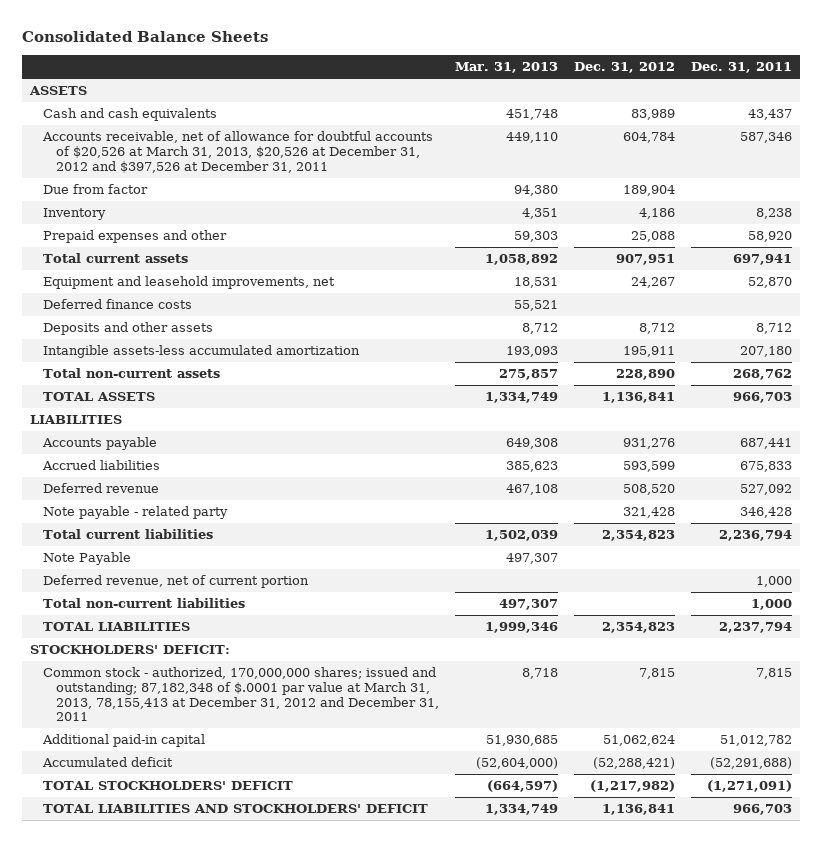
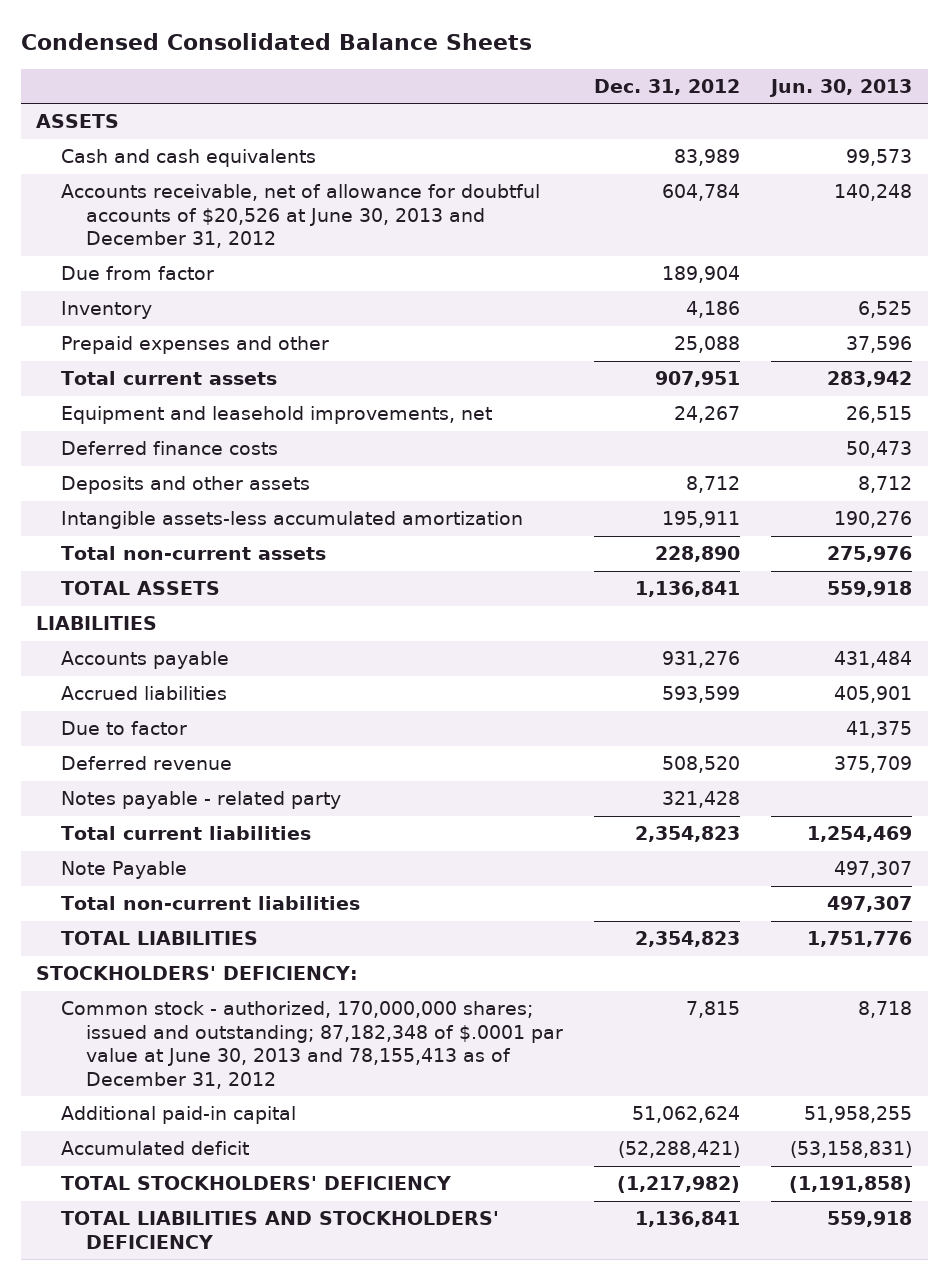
- Consolidated Balance Sheets
+ Condensed Consolidated Balance Sheets
- | Mar. 31, 2013 | Dec. 31, 2012 | Dec. 31, 2011
+ | Dec. 31, 2012 | Jun. 30, 2013
- Accounts receivable, net of allowance for doubtful accounts of $20,526 at March 31, 2013, $20,526 at December 31, 2012 and $397,526 at December 31, 2011 | 449,110 | 604,784 | 587,346
+ Accounts receivable, net of allowance for doubtful accounts of $20,526 at June 30, 2013 and December 31, 2012 | 604,784 | 140,248
+ Due to factor | | 41,375
- Note payable - related party | | 321,428 | 346,428
+ Notes payable - related party | 321,428 |
- Deferred revenue, net of current portion | | | 1,000
- STOCKHOLDERS' DEFICIT:
- Common stock - authorized, 170,000,000 shares; issued and outstanding; 87,182,348 of $.0001 par value at March 31, 2013, 78,155,413 at December 31, 2012 and December 31, 2011 | 8,718 | 7,815 | 7,815
+ STOCKHOLDERS' DEFICIENCY:
+ Common stock - authorized, 170,000,000 shares; issued and outstanding; 87,182,348 of $.0001 par value at June 30, 2013 and 78,155,413 as of December 31, 2012 | 7,815 | 8,718
- TOTAL STOCKHOLDERS' DEFICIT | (664,597) | (1,217,982) | (1,271,091)
- TOTAL LIABILITIES AND STOCKHOLDERS' DEFICIT | 1,334,749 | 1,136,841 | 966,703
+ TOTAL STOCKHOLDERS' DEFICIENCY | (1,217,982) | (1,191,858)
+ TOTAL LIABILITIES AND STOCKHOLDERS' DEFICIENCY | 1,136,841 | 559,918

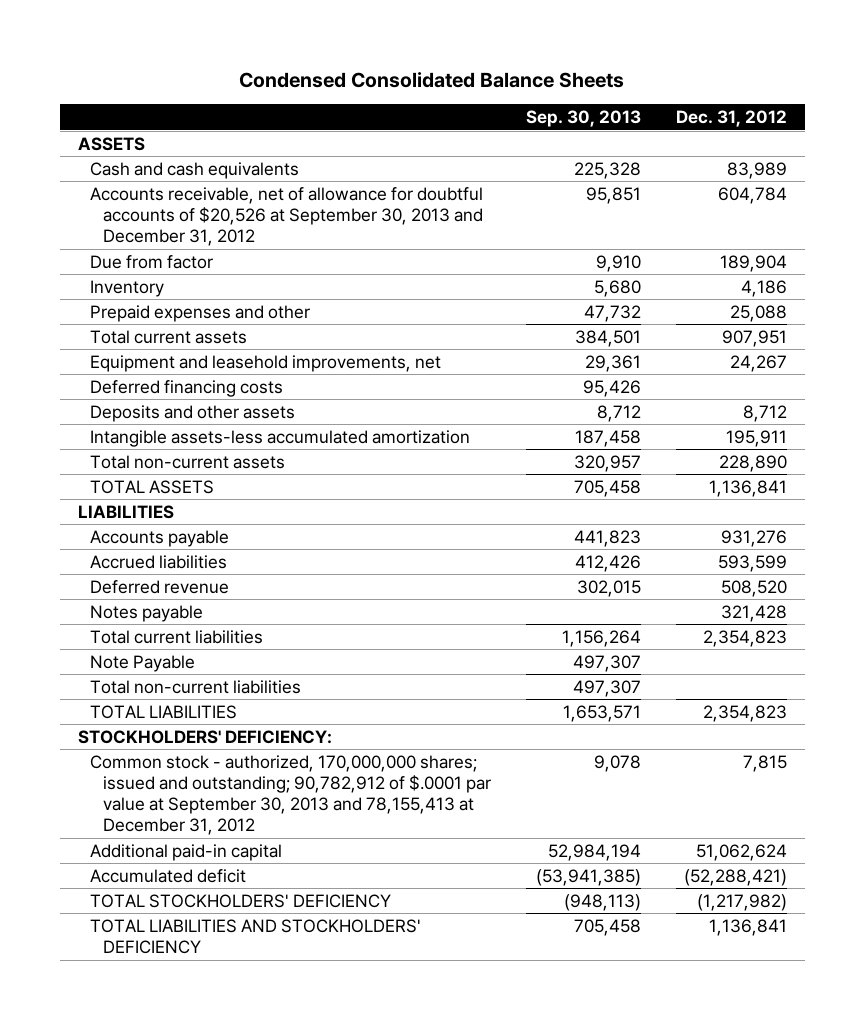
- | Dec. 31, 2012 | Jun. 30, 2013
+ | Sep. 30, 2013 | Dec. 31, 2012
- Accounts receivable, net of allowance for doubtful accounts of $20,526 at June 30, 2013 and December 31, 2012 | 604,784 | 140,248
+ Accounts receivable, net of allowance for doubtful accounts of $20,526 at September 30, 2013 and December 31, 2012 | 95,851 | 604,784
- Deferred finance costs | | 50,473
+ Deferred financing costs | 95,426 |
- Due to factor | | 41,375
- Notes payable - related party | 321,428 |
+ Notes payable | | 321,428
- Common stock - authorized, 170,000,000 shares; issued and outstanding; 87,182,348 of $.0001 par value at June 30, 2013 and 78,155,413 as of December 31, 2012 | 7,815 | 8,718
+ Common stock - authorized, 170,000,000 shares; issued and outstanding; 90,782,912 of $.0001 par value at September 30, 2013 and 78,155,413 at December 31, 2012 | 9,078 | 7,815

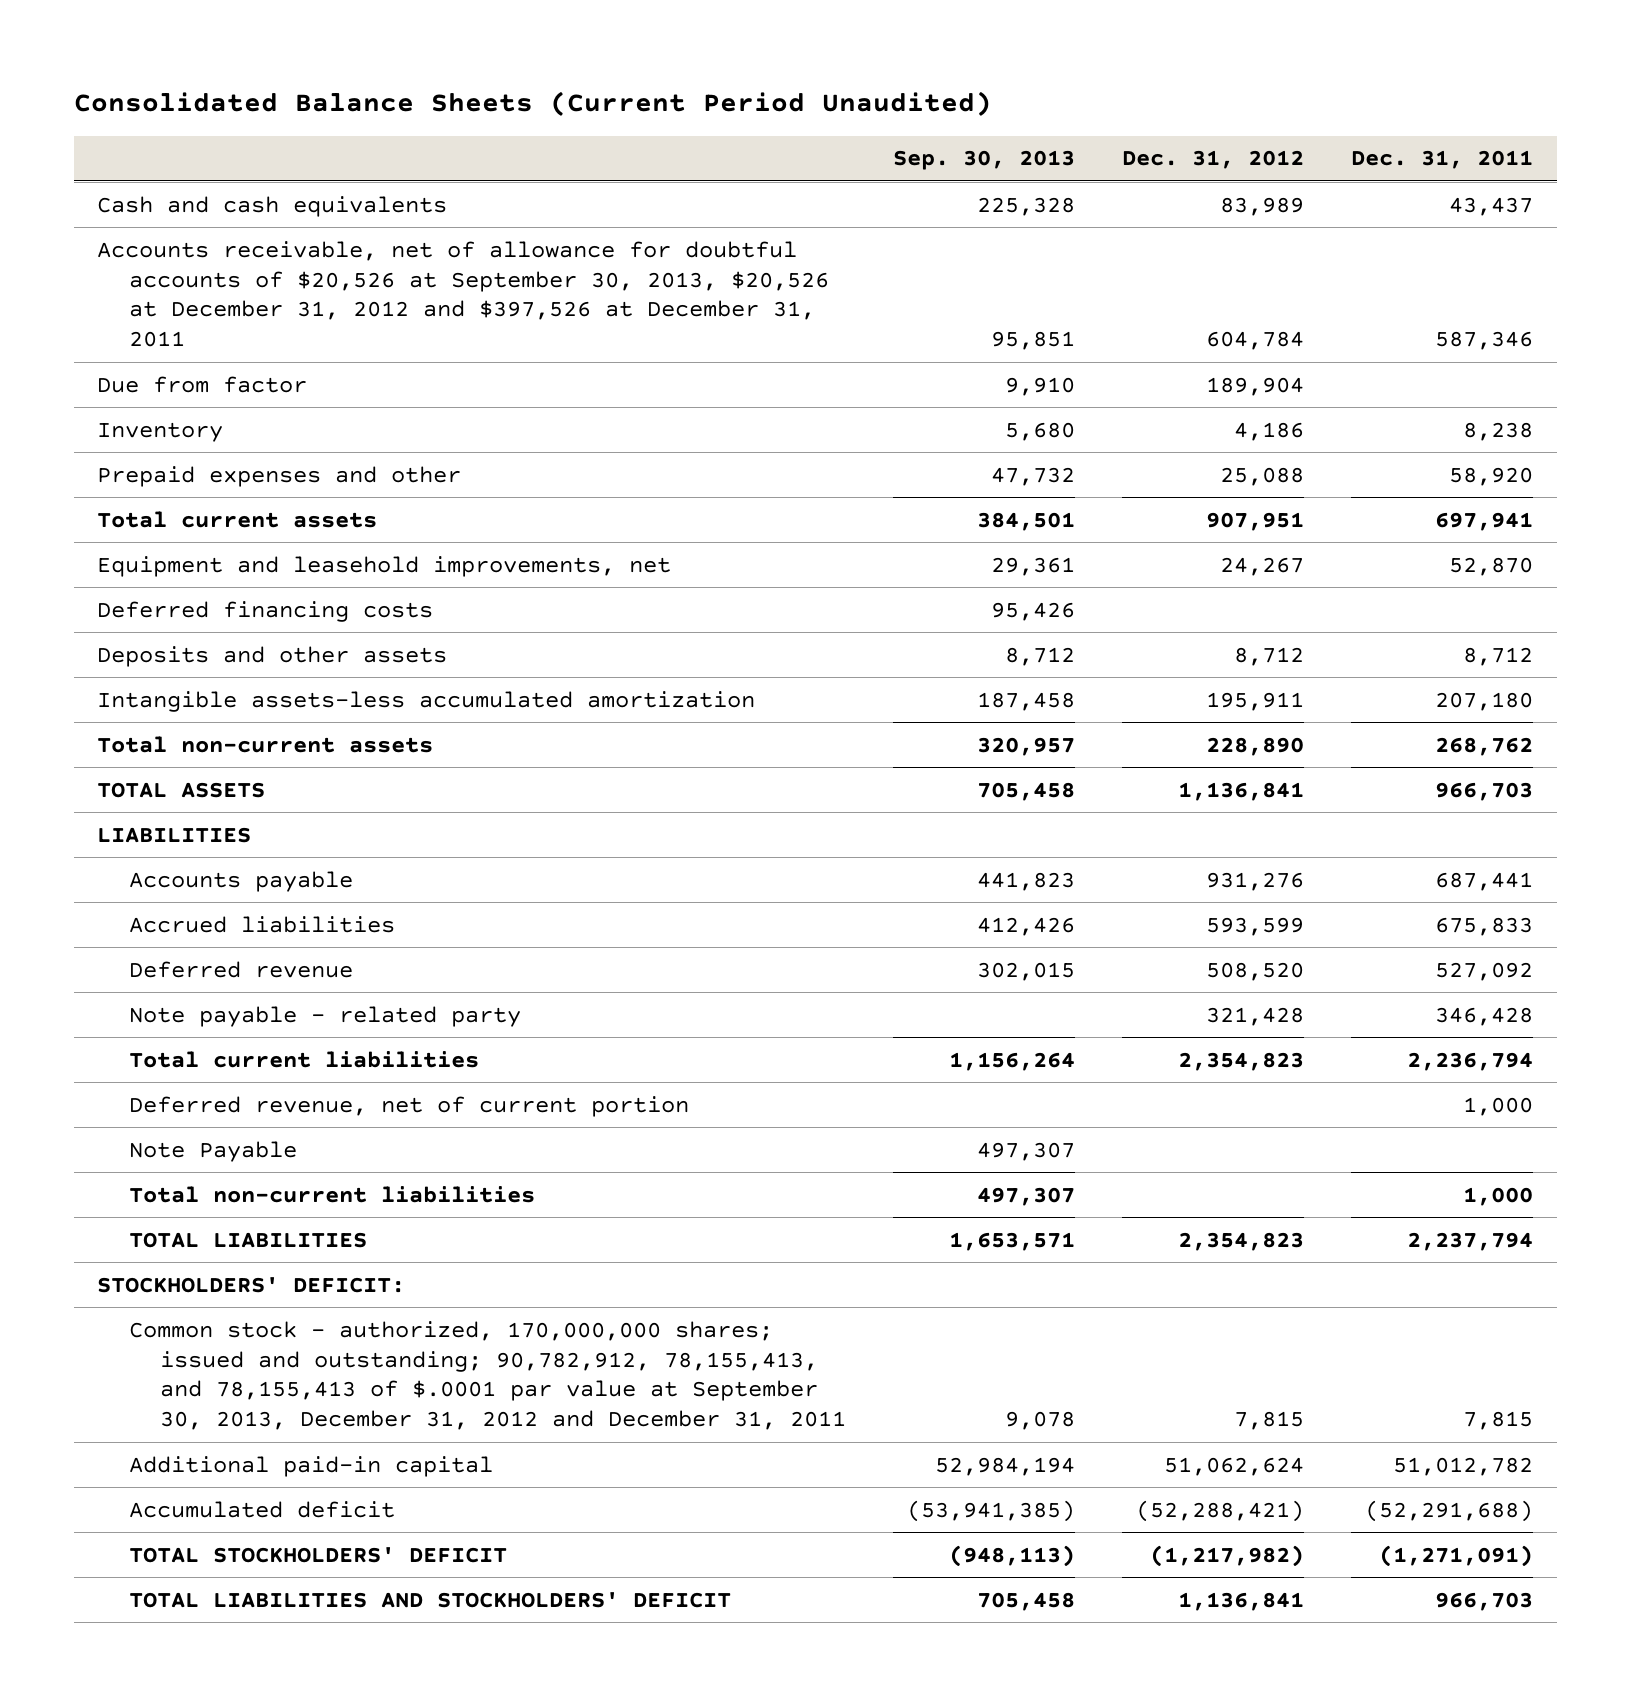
- Condensed Consolidated Balance Sheets
+ Consolidated Balance Sheets (Current Period Unaudited)
- | Sep. 30, 2013 | Dec. 31, 2012
+ | Sep. 30, 2013 | Dec. 31, 2012 | Dec. 31, 2011
- ASSETS
- Accounts receivable, net of allowance for doubtful accounts of $20,526 at September 30, 2013 and December 31, 2012 | 95,851 | 604,784
+ Accounts receivable, net of allowance for doubtful accounts of $20,526 at September 30, 2013, $20,526 at December 31, 2012 and $397,526 at December 31, 2011 | 95,851 | 604,784 | 587,346
- Notes payable | | 321,428
+ Note payable - related party | | 321,428 | 346,428
+ Deferred revenue, net of current portion | | | 1,000
- STOCKHOLDERS' DEFICIENCY:
- Common stock - authorized, 170,000,000 shares; issued and outstanding; 90,782,912 of $.0001 par value at September 30, 2013 and 78,155,413 at December 31, 2012 | 9,078 | 7,815
+ STOCKHOLDERS' DEFICIT:
+ Common stock - authorized, 170,000,000 shares; issued and outstanding; 90,782,912, 78,155,413, and 78,155,413 of $.0001 par value at September 30, 2013, December 31, 2012 and December 31, 2011 | 9,078 | 7,815 | 7,815
- TOTAL STOCKHOLDERS' DEFICIENCY | (948,113) | (1,217,982)
- TOTAL LIABILITIES AND STOCKHOLDERS' DEFICIENCY | 705,458 | 1,136,841
+ TOTAL STOCKHOLDERS' DEFICIT | (948,113) | (1,217,982) | (1,271,091)
+ TOTAL LIABILITIES AND STOCKHOLDERS' DEFICIT | 705,458 | 1,136,841 | 966,703

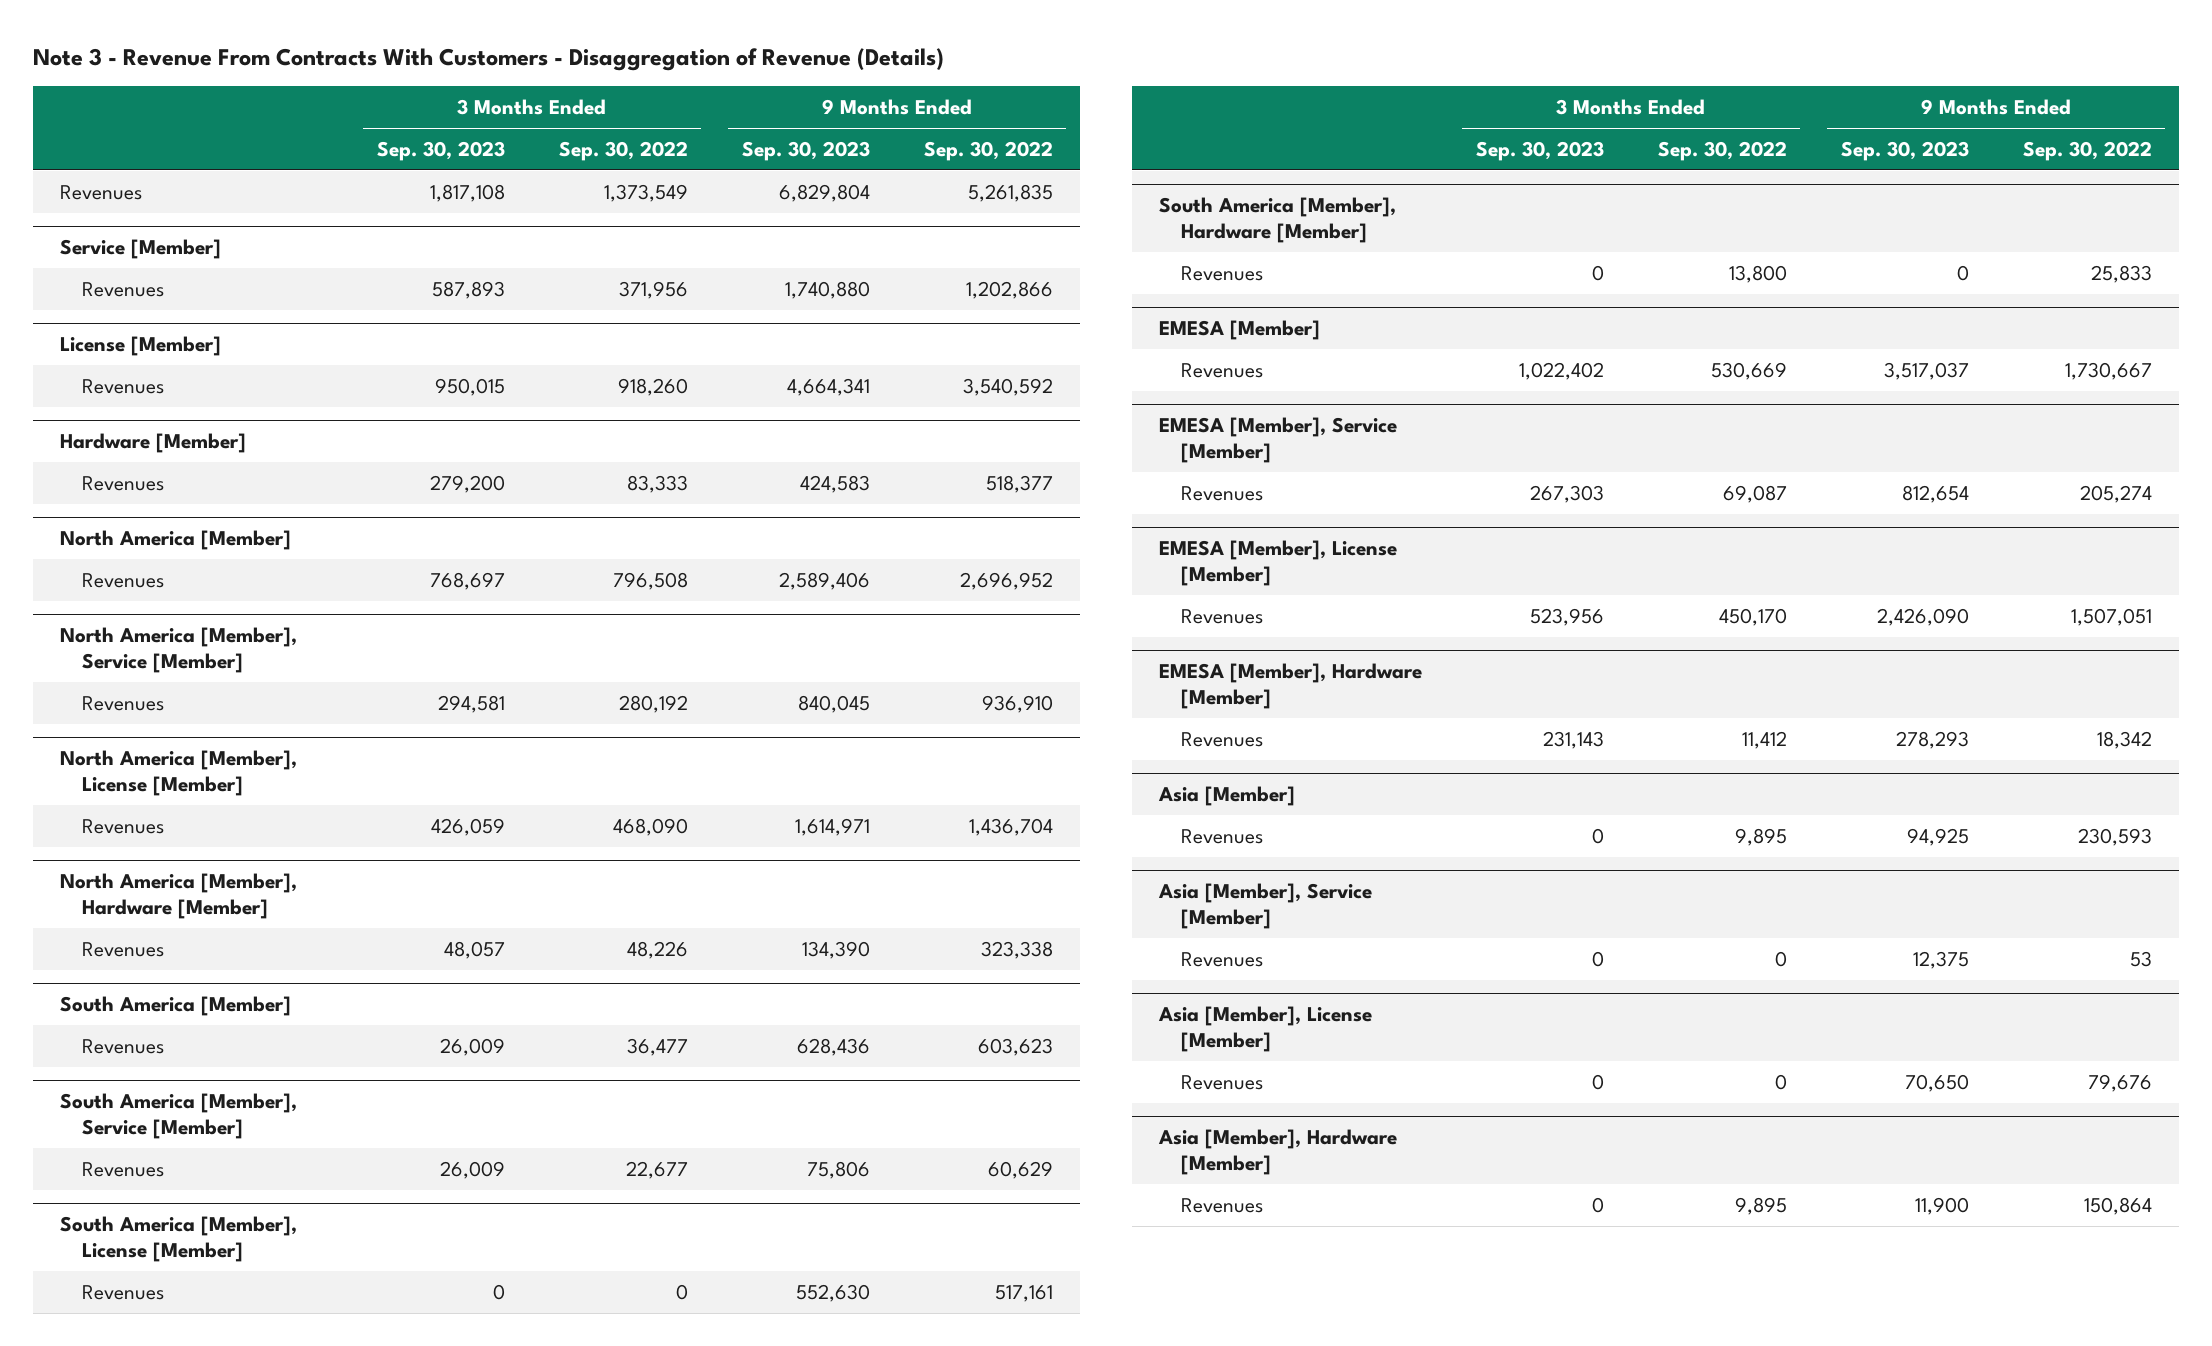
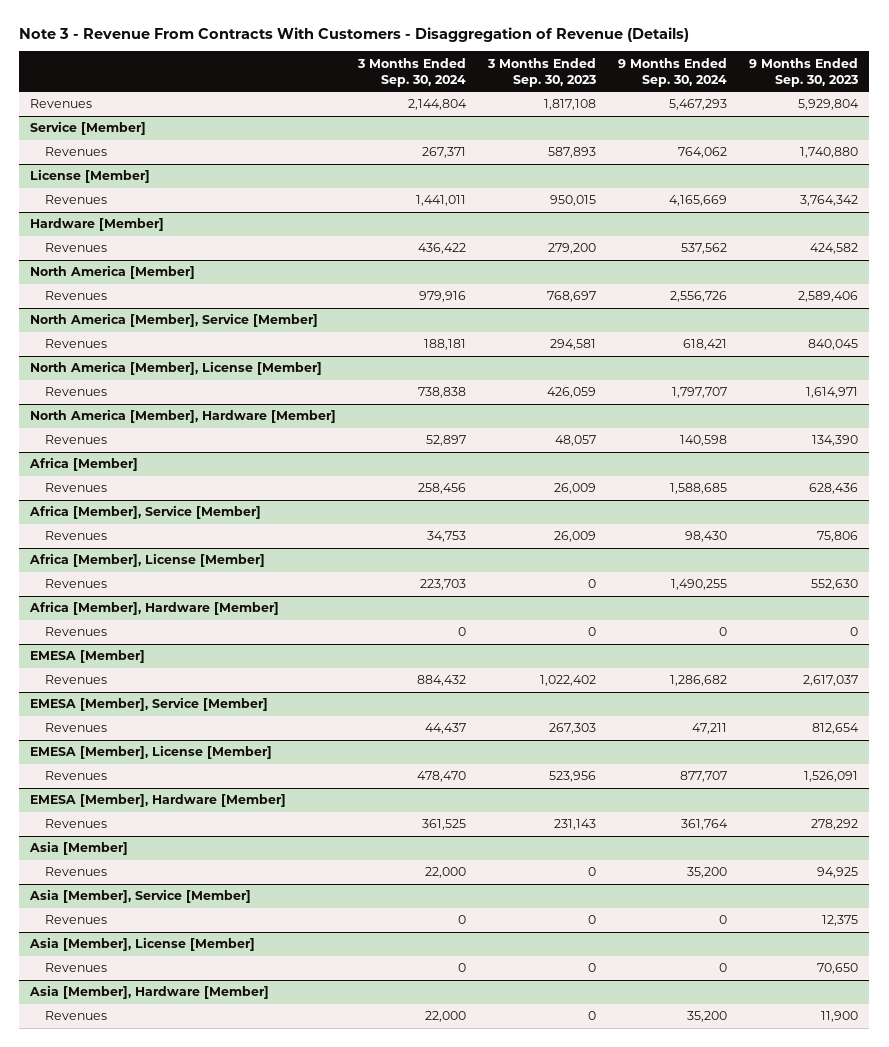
- | 3 Months Ended Sep. 30, 2023 | 3 Months Ended Sep. 30, 2022 | 9 Months Ended Sep. 30, 2023 | 9 Months Ended Sep. 30, 2022
+ | 3 Months Ended Sep. 30, 2024 | 3 Months Ended Sep. 30, 2023 | 9 Months Ended Sep. 30, 2024 | 9 Months Ended Sep. 30, 2023
- Revenues | 1,817,108 | 1,373,549 | 6,829,804 | 5,261,835
+ Revenues | 2,144,804 | 1,817,108 | 5,467,293 | 5,929,804
@ License [Member]
- Revenues | 950,015 | 918,260 | 4,664,341 | 3,540,592
+ Revenues | 1,441,011 | 950,015 | 4,165,669 | 3,764,342
@ Hardware [Member]
- Revenues | 279,200 | 83,333 | 424,583 | 518,377
+ Revenues | 436,422 | 279,200 | 537,562 | 424,582
- South America [Member]
+ Africa [Member]
- South America [Member], Service [Member]
+ Africa [Member], Service [Member]
- South America [Member], License [Member]
+ Africa [Member], License [Member]
- South America [Member], Hardware [Member]
+ Africa [Member], Hardware [Member]
@ EMESA [Member]
- Revenues | 1,022,402 | 530,669 | 3,517,037 | 1,730,667
+ Revenues | 884,432 | 1,022,402 | 1,286,682 | 2,617,037
@ EMESA [Member], License [Member]
- Revenues | 523,956 | 450,170 | 2,426,090 | 1,507,051
+ Revenues | 478,470 | 523,956 | 877,707 | 1,526,091
@ EMESA [Member], Hardware [Member]
- Revenues | 231,143 | 11,412 | 278,293 | 18,342
+ Revenues | 361,525 | 231,143 | 361,764 | 278,292

